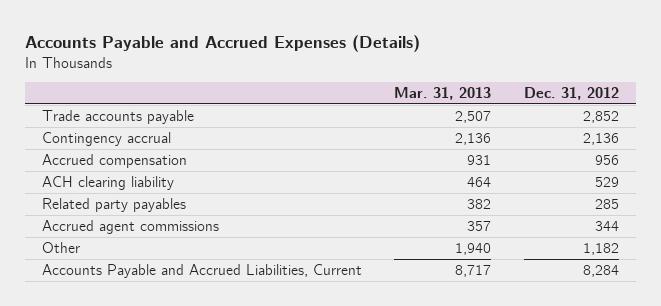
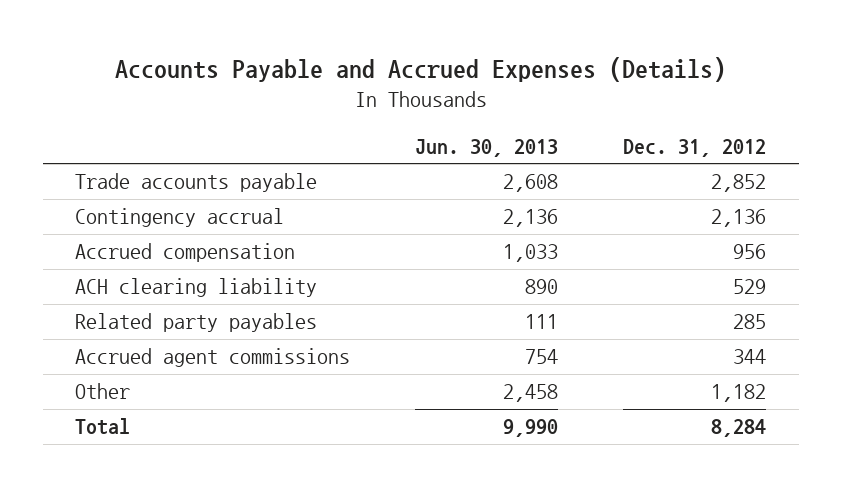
- | Mar. 31, 2013 | Dec. 31, 2012
+ | Jun. 30, 2013 | Dec. 31, 2012
- Accounts Payable and Accrued Liabilities, Current | 8,717 | 8,284
+ Total | 9,990 | 8,284

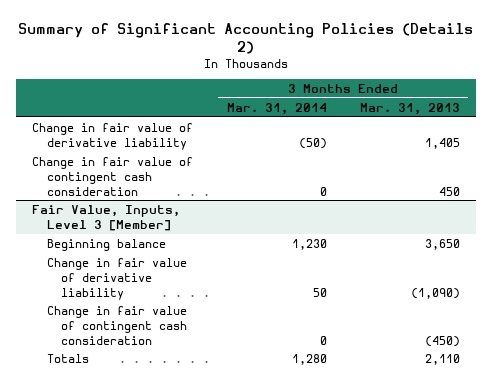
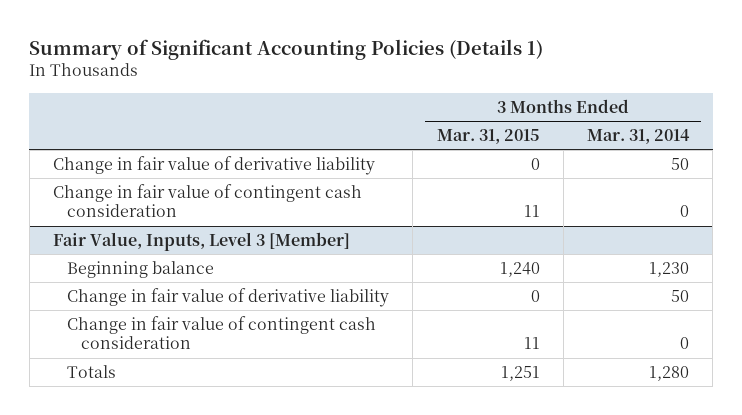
- Summary of Significant Accounting Policies (Details 2)
+ Summary of Significant Accounting Policies (Details 1)
- | 3 Months Ended Mar. 31, 2014 | 3 Months Ended Mar. 31, 2013
+ | 3 Months Ended Mar. 31, 2015 | 3 Months Ended Mar. 31, 2014
- Change in fair value of derivative liability | (50) | 1,405
+ Change in fair value of derivative liability | 0 | 50

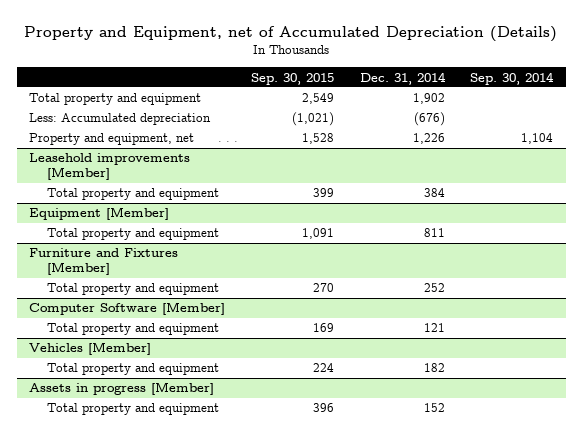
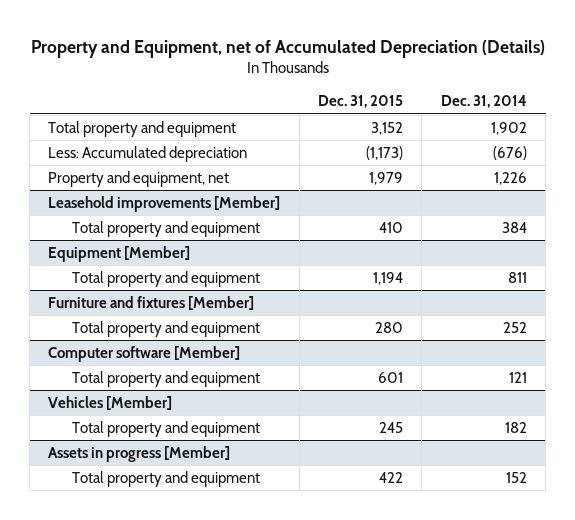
- | Sep. 30, 2015 | Dec. 31, 2014 | Sep. 30, 2014
+ | Dec. 31, 2015 | Dec. 31, 2014
- Furniture and Fixtures [Member]
+ Furniture and fixtures [Member]
- Computer Software [Member]
+ Computer software [Member]

